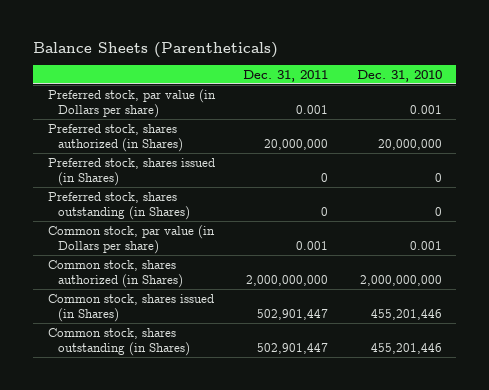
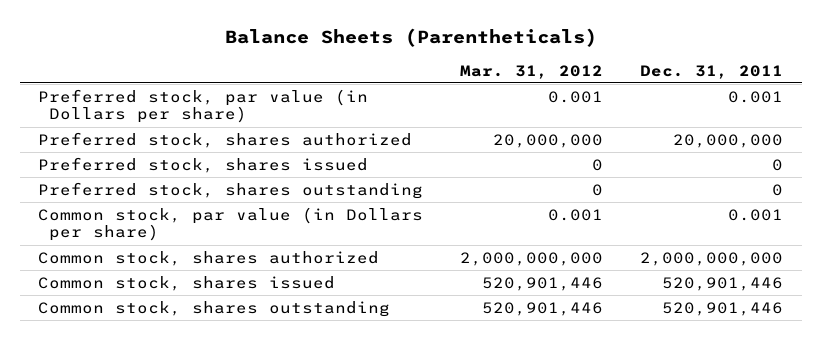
- | Dec. 31, 2011 | Dec. 31, 2010
+ | Mar. 31, 2012 | Dec. 31, 2011
- Preferred stock, shares authorized (in Shares) | 20,000,000 | 20,000,000
- Preferred stock, shares issued (in Shares) | 0 | 0
- Preferred stock, shares outstanding (in Shares) | 0 | 0
+ Preferred stock, shares authorized | 20,000,000 | 20,000,000
+ Preferred stock, shares issued | 0 | 0
+ Preferred stock, shares outstanding | 0 | 0
- Common stock, shares authorized (in Shares) | 2,000,000,000 | 2,000,000,000
- Common stock, shares issued (in Shares) | 502,901,447 | 455,201,446
- Common stock, shares outstanding (in Shares) | 502,901,447 | 455,201,446
+ Common stock, shares authorized | 2,000,000,000 | 2,000,000,000
+ Common stock, shares issued | 520,901,446 | 520,901,446
+ Common stock, shares outstanding | 520,901,446 | 520,901,446

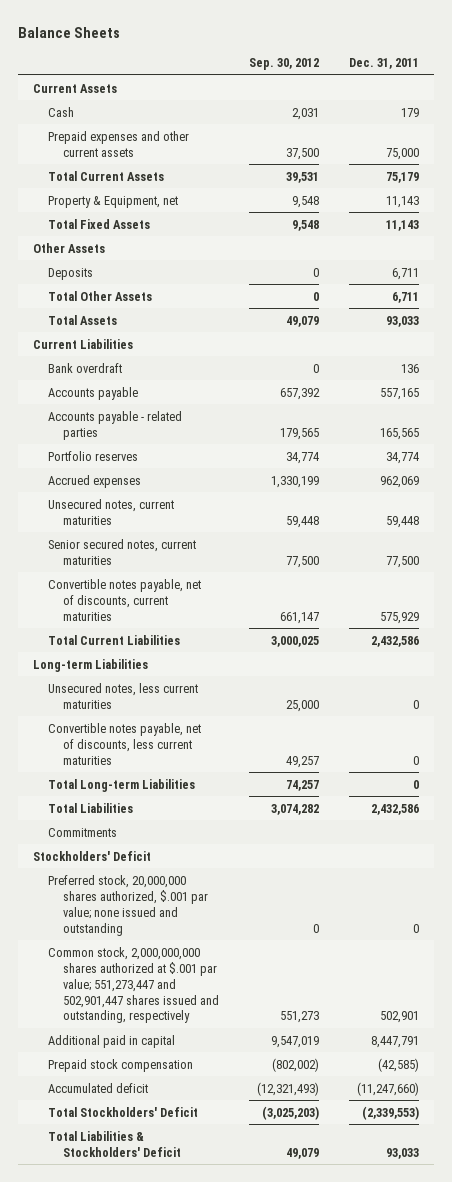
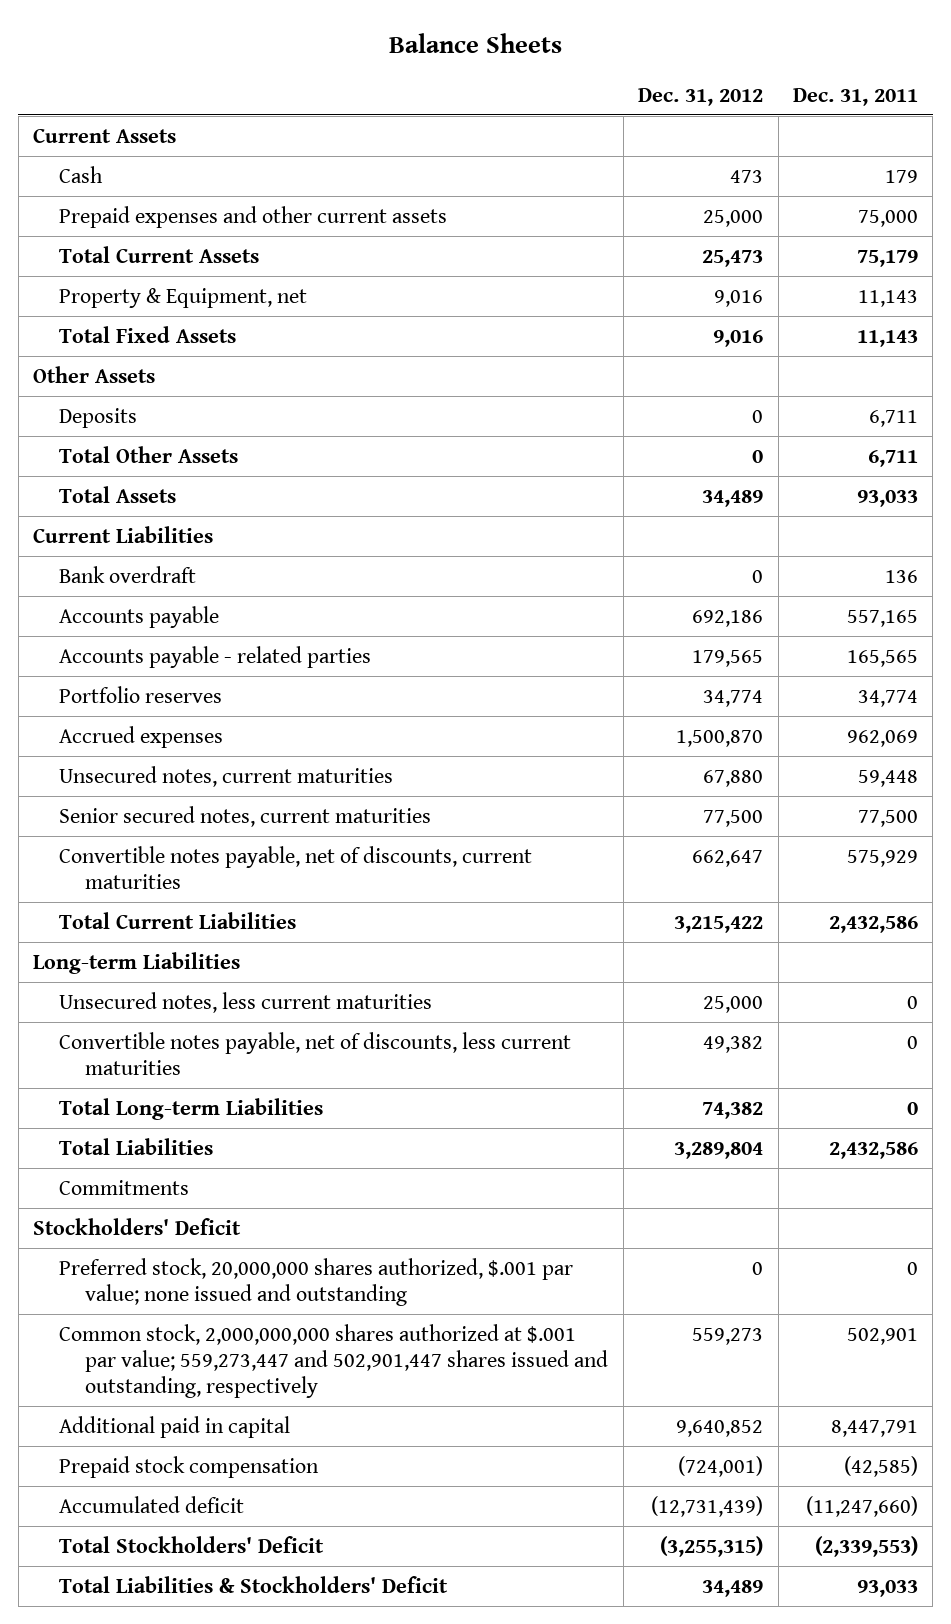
- | Sep. 30, 2012 | Dec. 31, 2011
+ | Dec. 31, 2012 | Dec. 31, 2011
- Common stock, 2,000,000,000 shares authorized at $.001 par value; 551,273,447 and 502,901,447 shares issued and outstanding, respectively | 551,273 | 502,901
+ Common stock, 2,000,000,000 shares authorized at $.001 par value; 559,273,447 and 502,901,447 shares issued and outstanding, respectively | 559,273 | 502,901

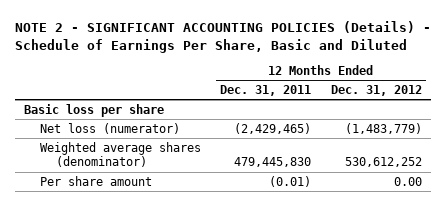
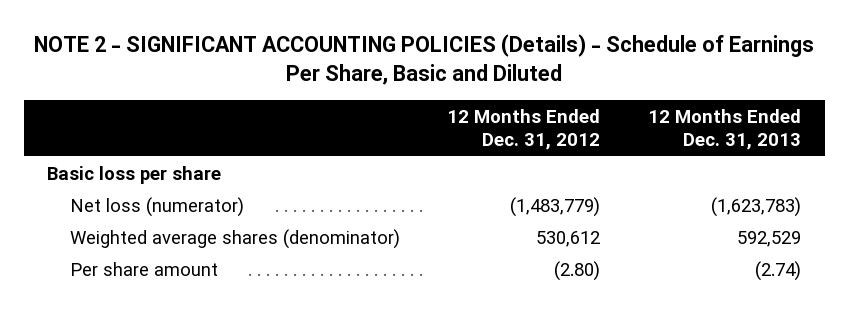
- | 12 Months Ended Dec. 31, 2011 | 12 Months Ended Dec. 31, 2012
+ | 12 Months Ended Dec. 31, 2012 | 12 Months Ended Dec. 31, 2013
- Weighted average shares (denominator) | 479,445,830 | 530,612,252
- Per share amount | (0.01) | 0.00
+ Weighted average shares (denominator) | 530,612 | 592,529
+ Per share amount | (2.80) | (2.74)

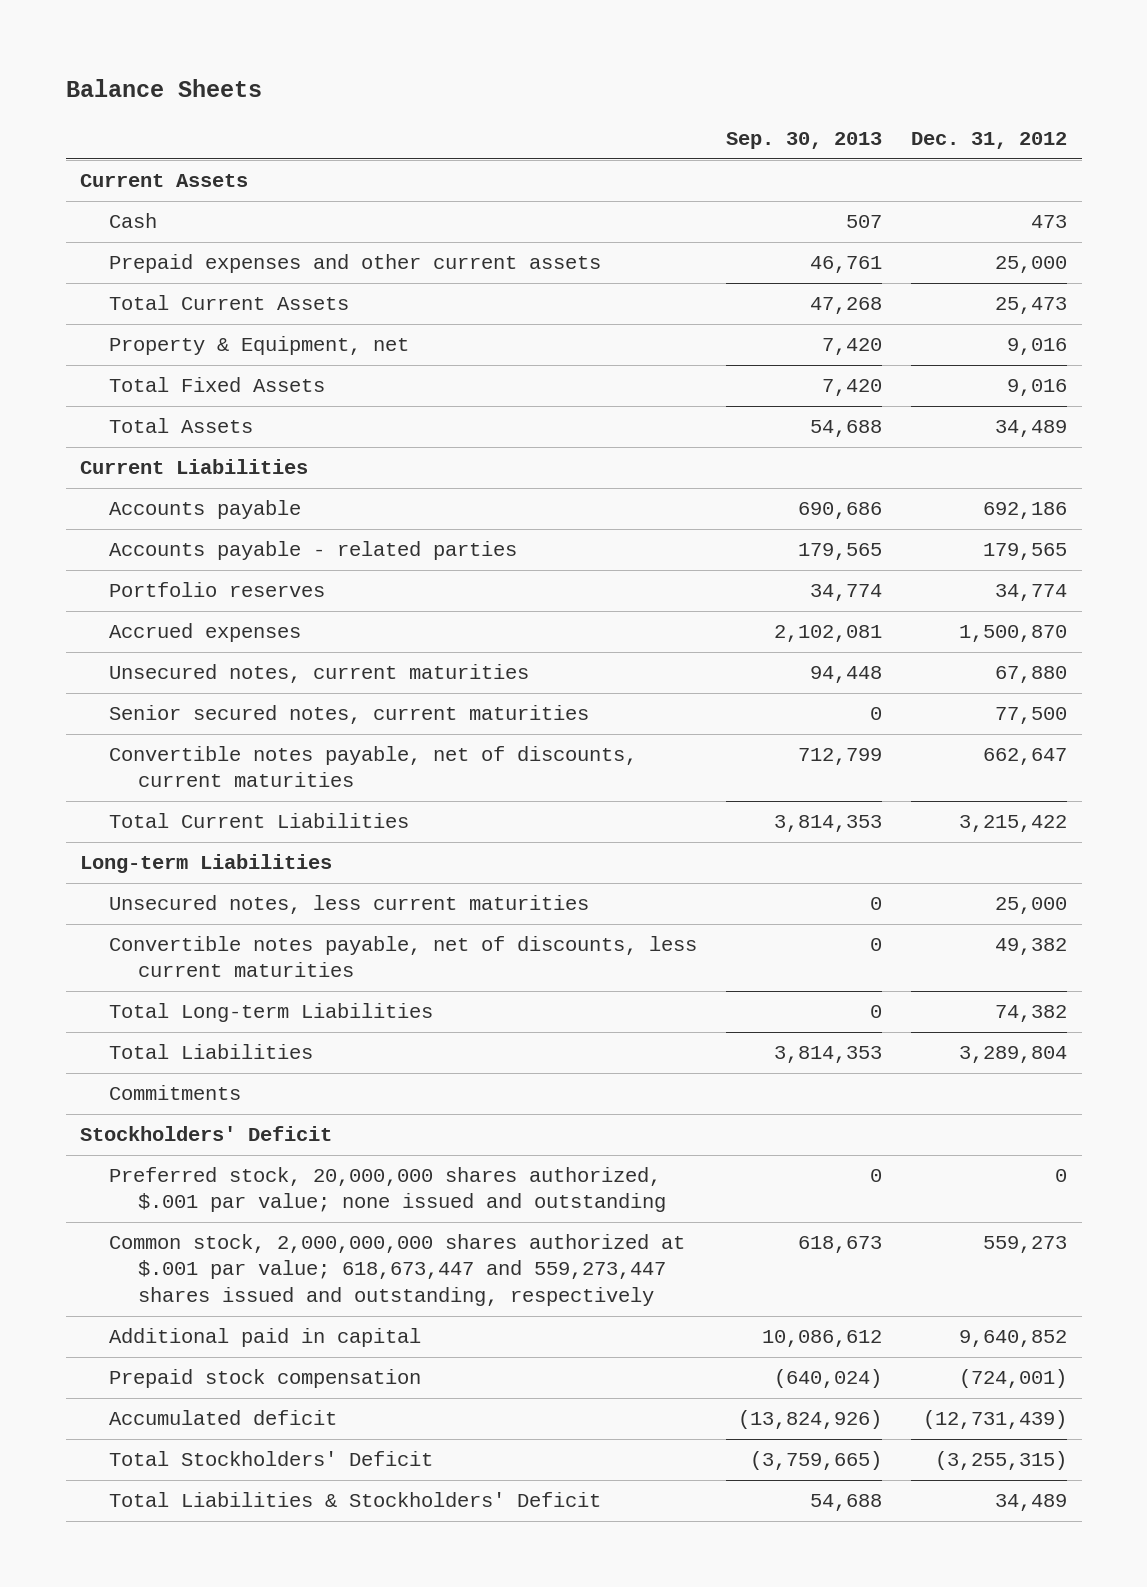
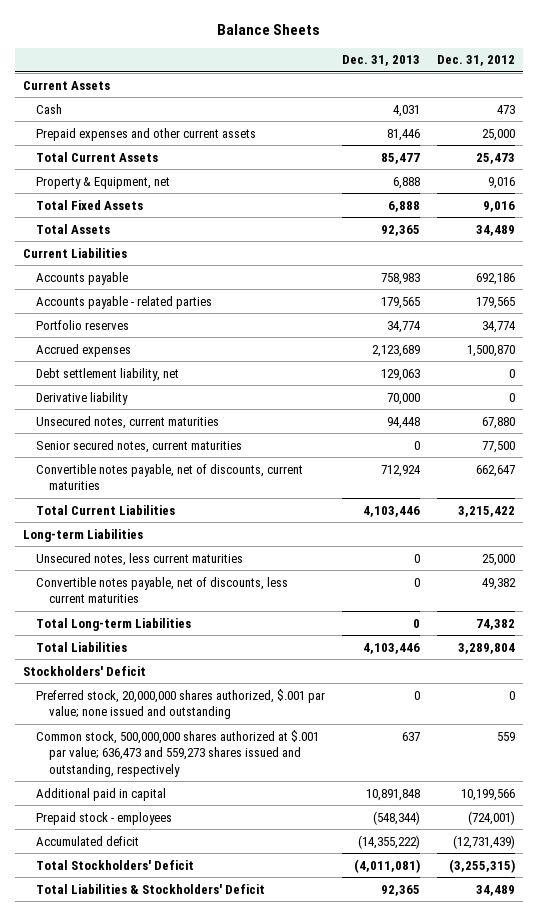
- | Sep. 30, 2013 | Dec. 31, 2012
+ | Dec. 31, 2013 | Dec. 31, 2012
+ Debt settlement liability, net | 129,063 | 0
+ Derivative liability | 70,000 | 0
- Commitments
- Common stock, 2,000,000,000 shares authorized at $.001 par value; 618,673,447 and 559,273,447 shares issued and outstanding, respectively | 618,673 | 559,273
- Additional paid in capital | 10,086,612 | 9,640,852
- Prepaid stock compensation | (640,024) | (724,001)
+ Common stock, 500,000,000 shares authorized at $.001 par value; 636,473 and 559,273 shares issued and outstanding, respectively | 637 | 559
+ Additional paid in capital | 10,891,848 | 10,199,566
+ Prepaid stock - employees | (548,344) | (724,001)

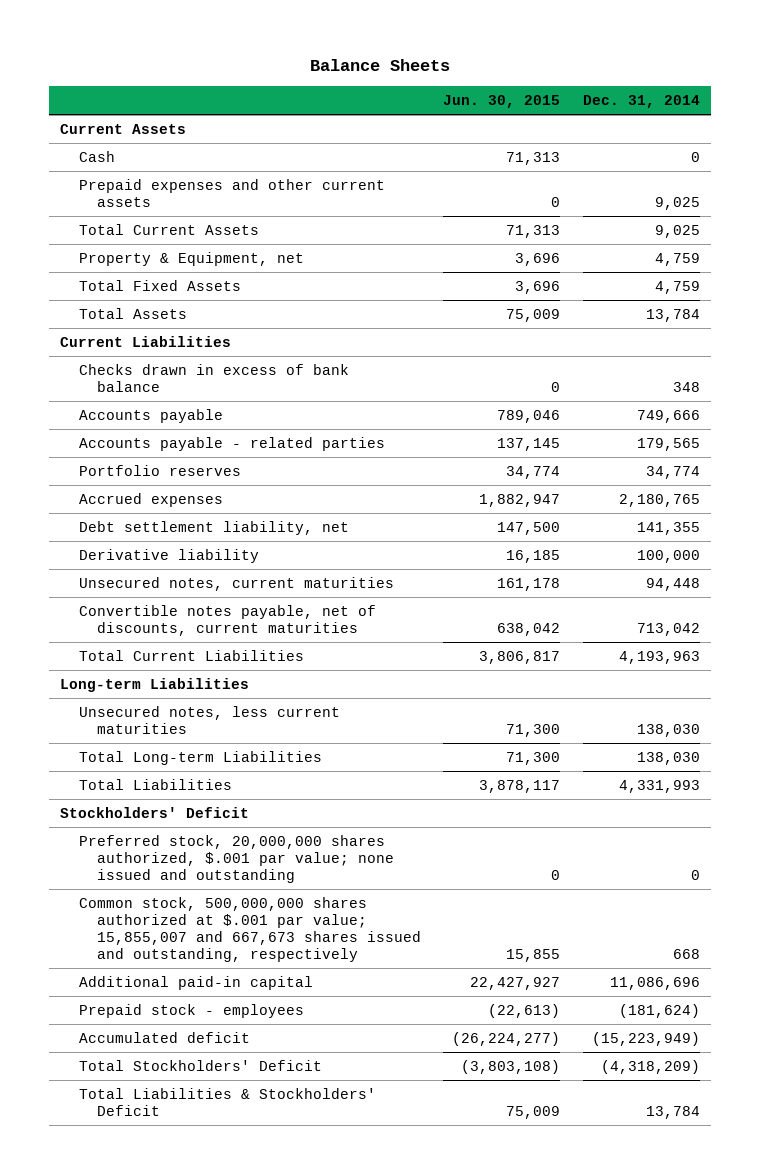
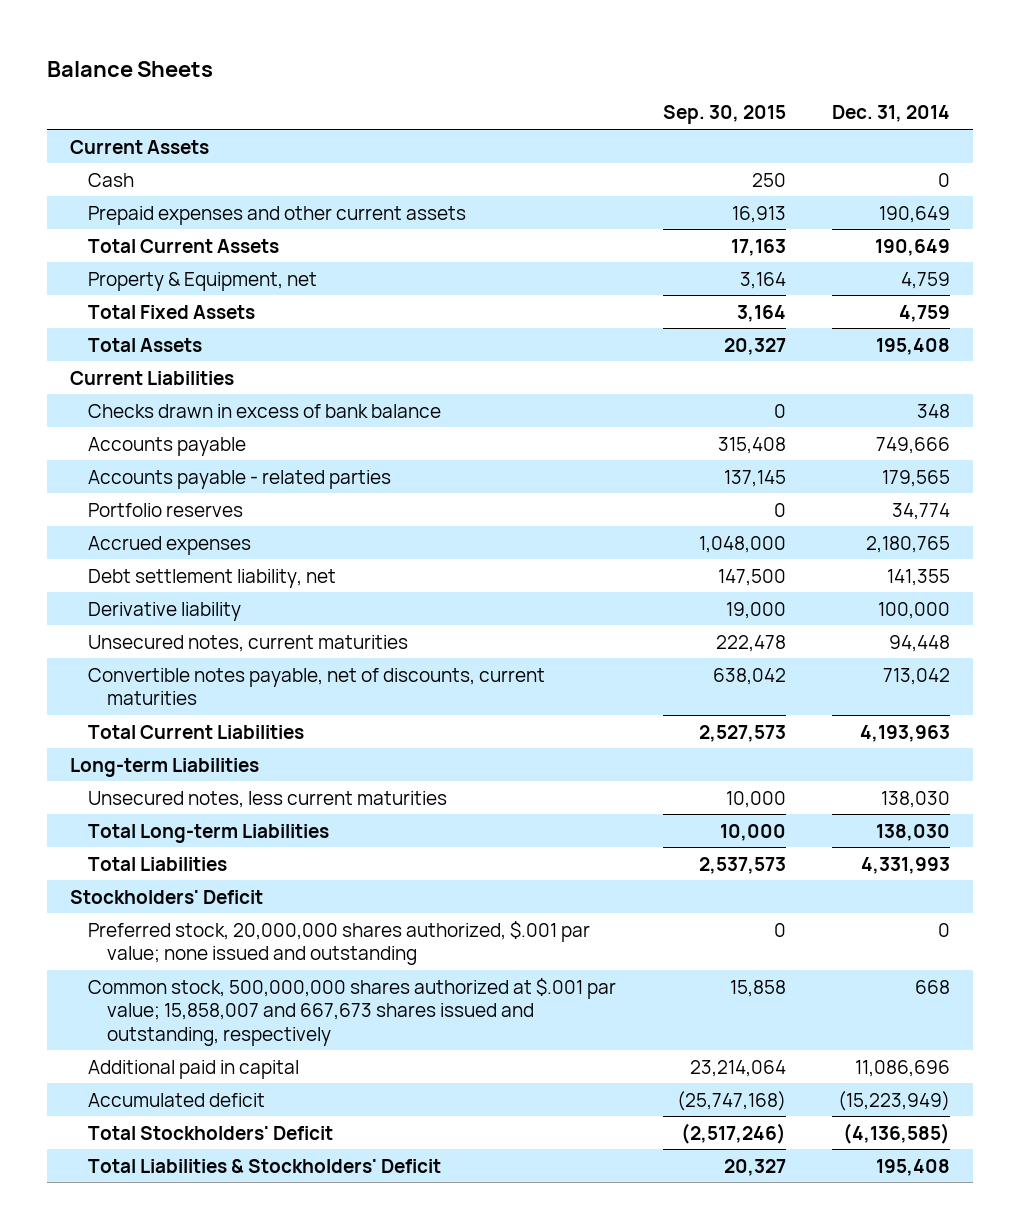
- | Jun. 30, 2015 | Dec. 31, 2014
+ | Sep. 30, 2015 | Dec. 31, 2014
- Prepaid expenses and other current assets | 0 | 9,025
- Total Current Assets | 71,313 | 9,025
+ Prepaid expenses and other current assets | 16,913 | 190,649
+ Total Current Assets | 17,163 | 190,649
- Total Assets | 75,009 | 13,784
+ Total Assets | 20,327 | 195,408
- Common stock, 500,000,000 shares authorized at $.001 par value; 15,855,007 and 667,673 shares issued and outstanding, respectively | 15,855 | 668
- Additional paid-in capital | 22,427,927 | 11,086,696
- Prepaid stock - employees | (22,613) | (181,624)
+ Common stock, 500,000,000 shares authorized at $.001 par value; 15,858,007 and 667,673 shares issued and outstanding, respectively | 15,858 | 668
+ Additional paid in capital | 23,214,064 | 11,086,696
- Total Stockholders' Deficit | (3,803,108) | (4,318,209)
- Total Liabilities & Stockholders' Deficit | 75,009 | 13,784
+ Total Stockholders' Deficit | (2,517,246) | (4,136,585)
+ Total Liabilities & Stockholders' Deficit | 20,327 | 195,408

